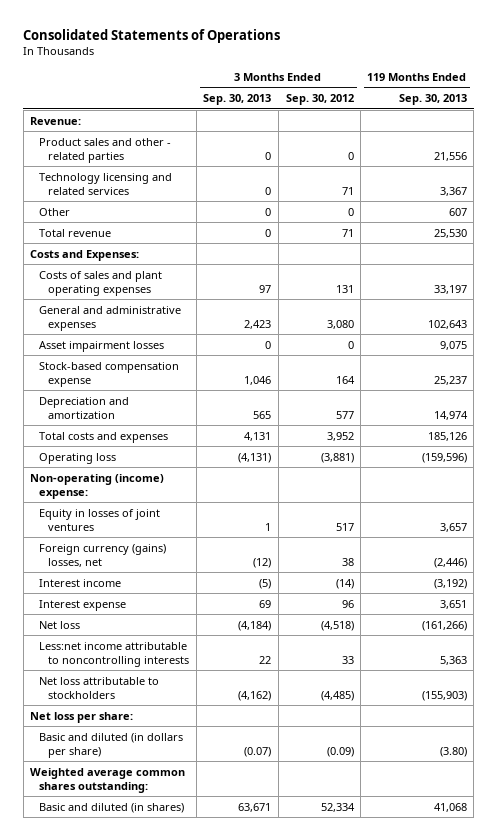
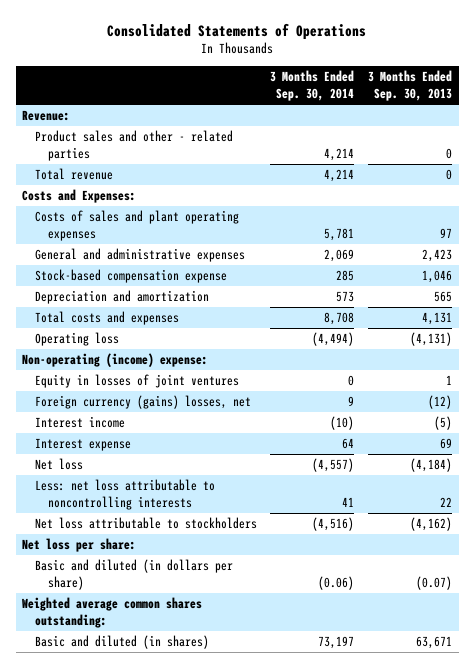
- | 3 Months Ended Sep. 30, 2013 | 3 Months Ended Sep. 30, 2012 | 119 Months Ended Sep. 30, 2013
+ | 3 Months Ended Sep. 30, 2014 | 3 Months Ended Sep. 30, 2013
- Technology licensing and related services | 0 | 71 | 3,367
- Other | 0 | 0 | 607
- Asset impairment losses | 0 | 0 | 9,075
- Less:net income attributable to noncontrolling interests | 22 | 33 | 5,363
+ Less: net loss attributable to noncontrolling interests | 41 | 22

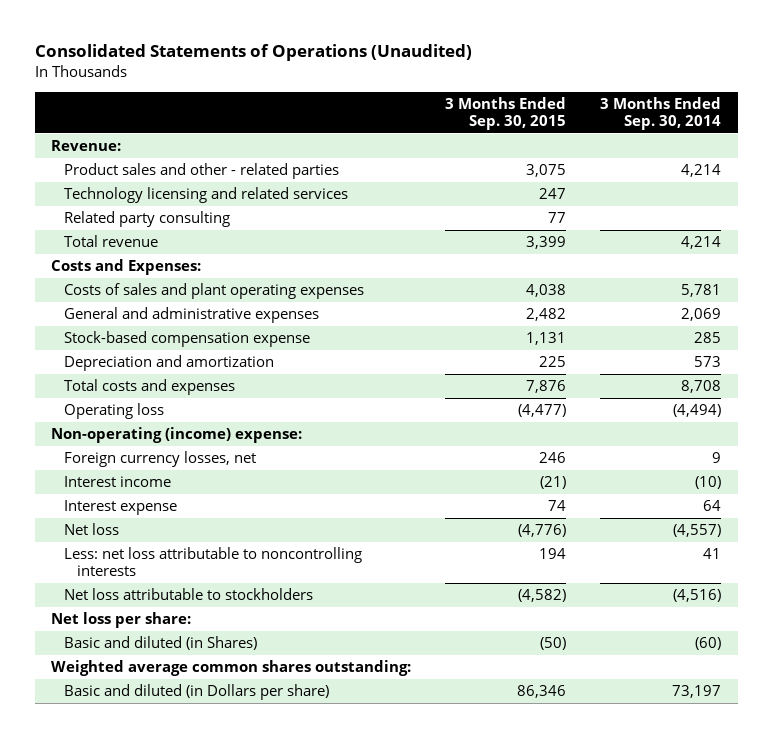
- Consolidated Statements of Operations
+ Consolidated Statements of Operations (Unaudited)
- | 3 Months Ended Sep. 30, 2014 | 3 Months Ended Sep. 30, 2013
+ | 3 Months Ended Sep. 30, 2015 | 3 Months Ended Sep. 30, 2014
+ Technology licensing and related services | 247 |
+ Related party consulting | 77 |
- Equity in losses of joint ventures | 0 | 1
- Foreign currency (gains) losses, net | 9 | (12)
+ Foreign currency losses, net | 246 | 9
- Basic and diluted (in dollars per share) | (0.06) | (0.07)
+ Basic and diluted (in Shares) | (50) | (60)
- Basic and diluted (in shares) | 73,197 | 63,671
+ Basic and diluted (in Dollars per share) | 86,346 | 73,197

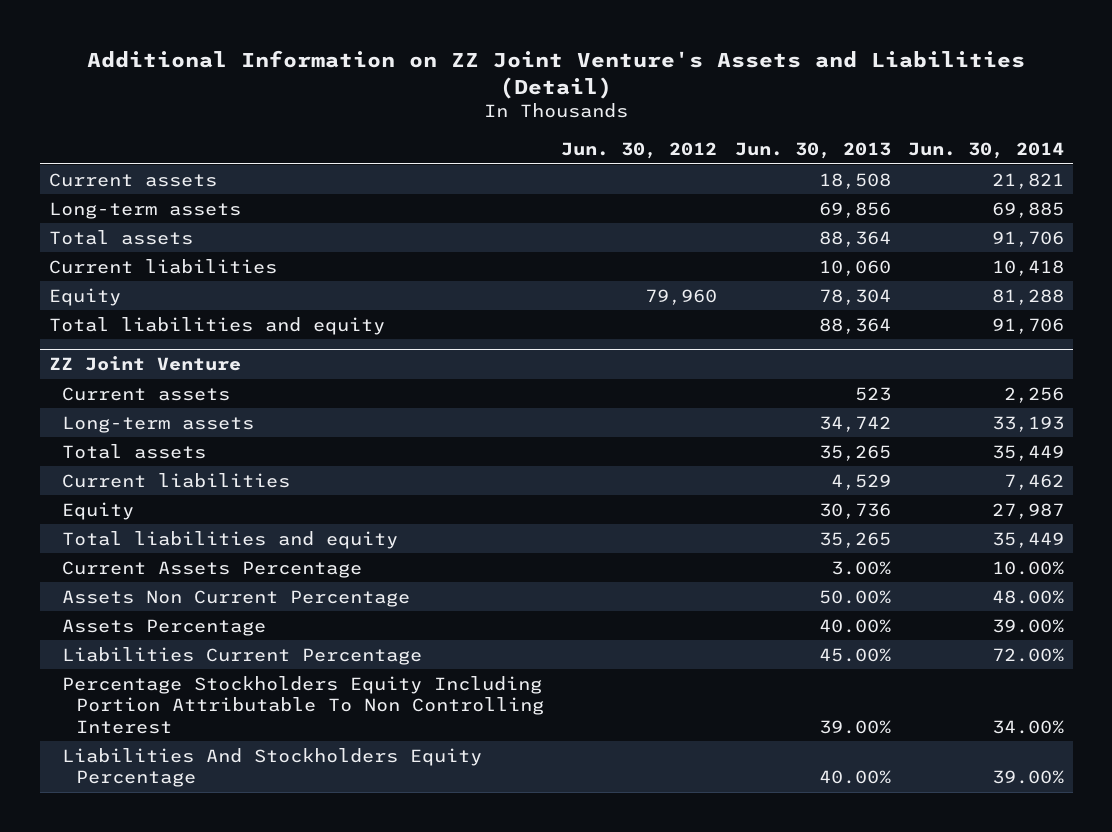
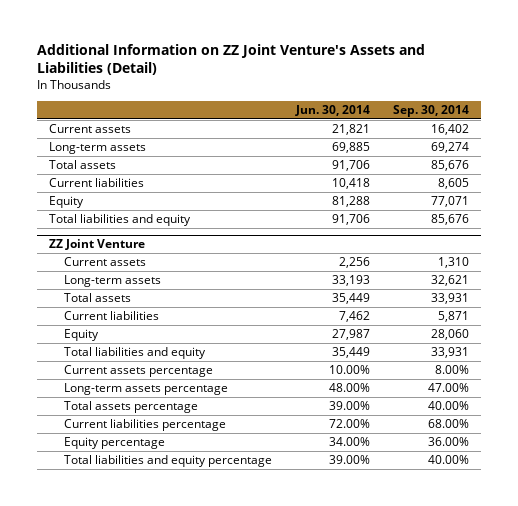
- | Jun. 30, 2012 | Jun. 30, 2013 | Jun. 30, 2014
+ | Jun. 30, 2014 | Sep. 30, 2014
@ ZZ Joint Venture
- Current Assets Percentage | | 3.00% | 10.00%
- Assets Non Current Percentage | | 50.00% | 48.00%
- Assets Percentage | | 40.00% | 39.00%
- Liabilities Current Percentage | | 45.00% | 72.00%
- Percentage Stockholders Equity Including Portion Attributable To Non Controlling Interest | | 39.00% | 34.00%
- Liabilities And Stockholders Equity Percentage | | 40.00% | 39.00%
+ Current assets percentage | 10.00% | 8.00%
+ Long-term assets percentage | 48.00% | 47.00%
+ Total assets percentage | 39.00% | 40.00%
+ Current liabilities percentage | 72.00% | 68.00%
+ Equity percentage | 34.00% | 36.00%
+ Total liabilities and equity percentage | 39.00% | 40.00%

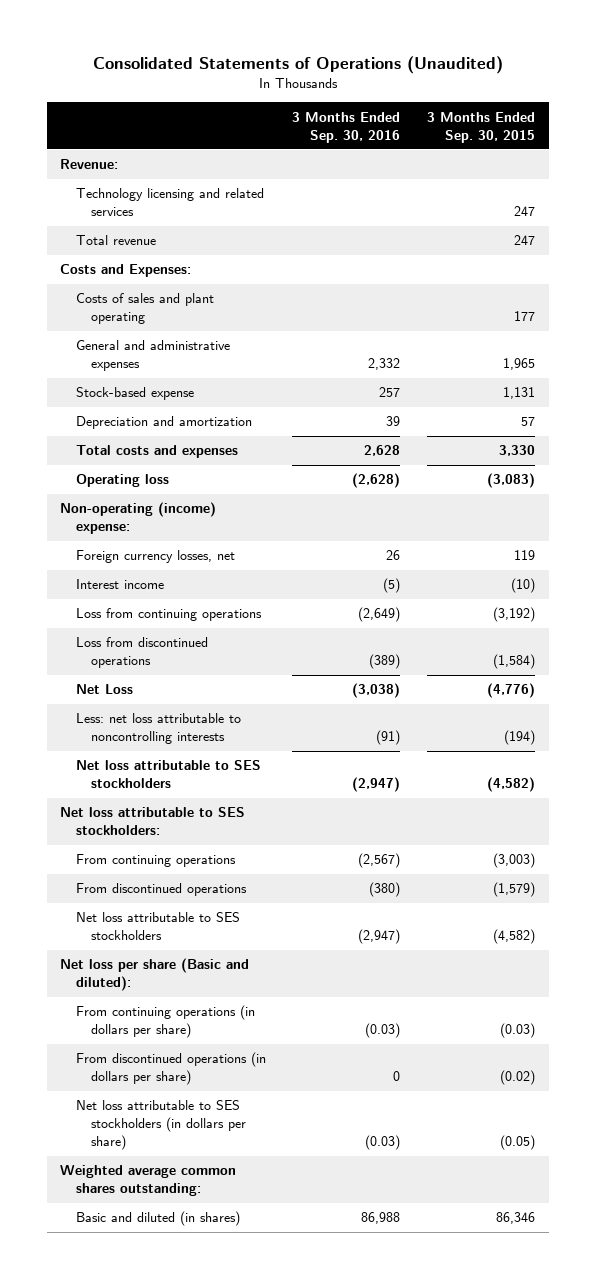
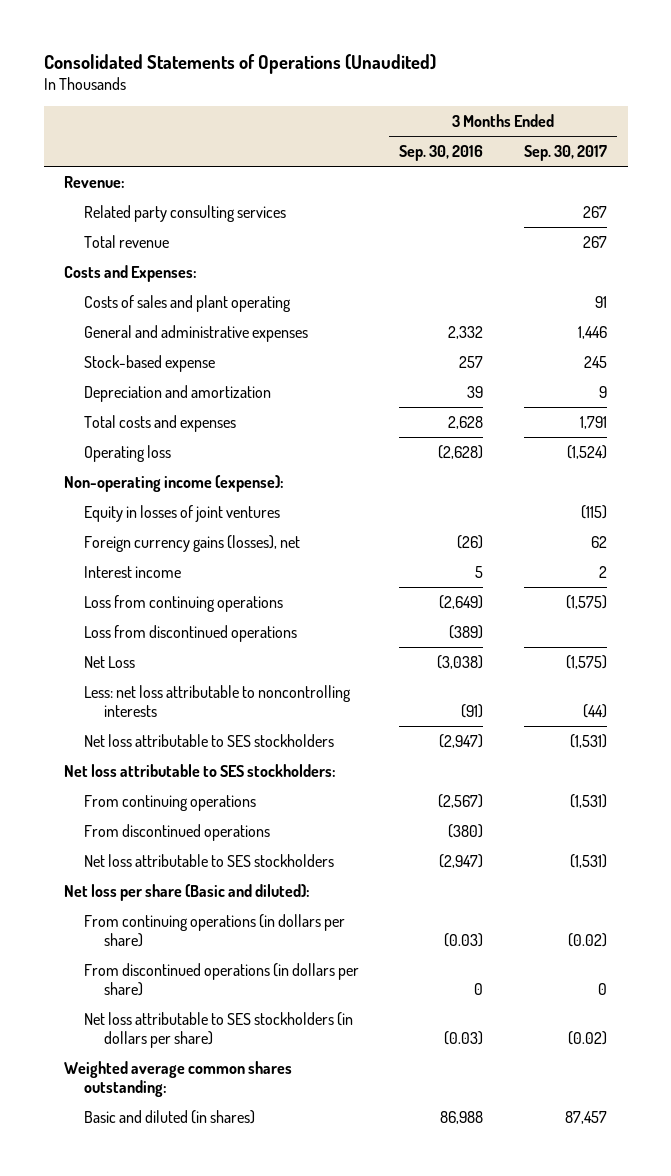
- | 3 Months Ended Sep. 30, 2016 | 3 Months Ended Sep. 30, 2015
+ | 3 Months Ended Sep. 30, 2016 | 3 Months Ended Sep. 30, 2017
- Technology licensing and related services | | 247
+ Related party consulting services | | 267
- Non-operating (income) expense:
- Foreign currency losses, net | 26 | 119
- Interest income | (5) | (10)
+ Non-operating income (expense):
+ Equity in losses of joint ventures | | (115)
+ Foreign currency gains (losses), net | (26) | 62
+ Interest income | 5 | 2

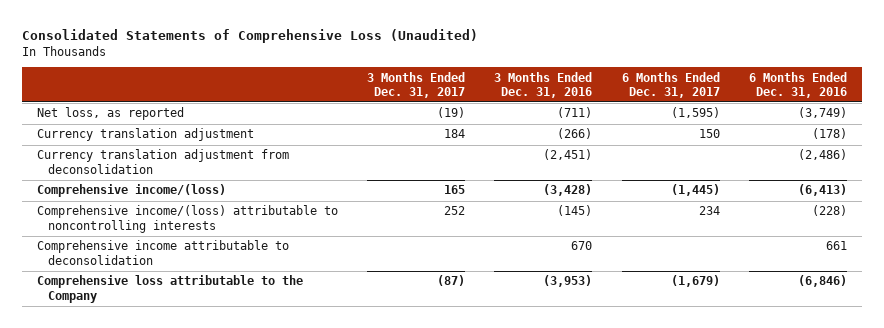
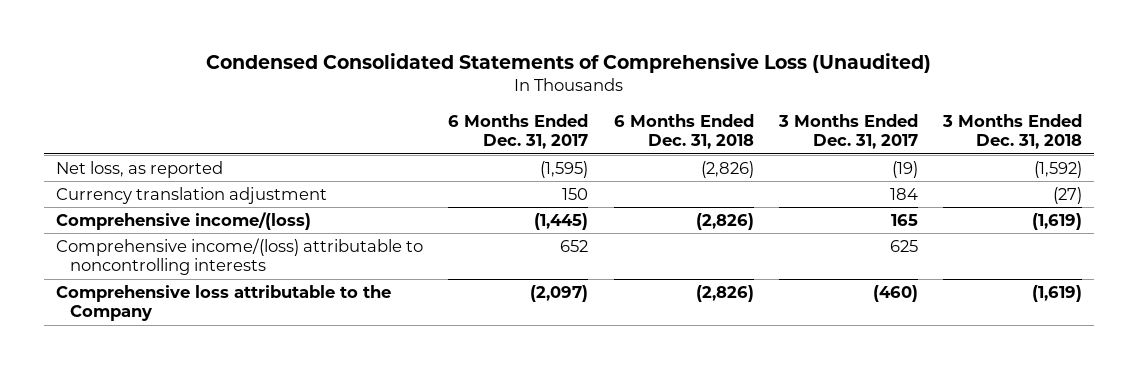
- Consolidated Statements of Comprehensive Loss (Unaudited)
+ Condensed Consolidated Statements of Comprehensive Loss (Unaudited)
- | 3 Months Ended Dec. 31, 2017 | 3 Months Ended Dec. 31, 2016 | 6 Months Ended Dec. 31, 2017 | 6 Months Ended Dec. 31, 2016
+ | 6 Months Ended Dec. 31, 2017 | 6 Months Ended Dec. 31, 2018 | 3 Months Ended Dec. 31, 2017 | 3 Months Ended Dec. 31, 2018
- Currency translation adjustment from deconsolidation | | (2,451) | | (2,486)
- Comprehensive income/(loss) attributable to noncontrolling interests | 252 | (145) | 234 | (228)
- Comprehensive income attributable to deconsolidation | | 670 | | 661
- Comprehensive loss attributable to the Company | (87) | (3,953) | (1,679) | (6,846)
+ Comprehensive income/(loss) attributable to noncontrolling interests | 652 | | 625 |
+ Comprehensive loss attributable to the Company | (2,097) | (2,826) | (460) | (1,619)

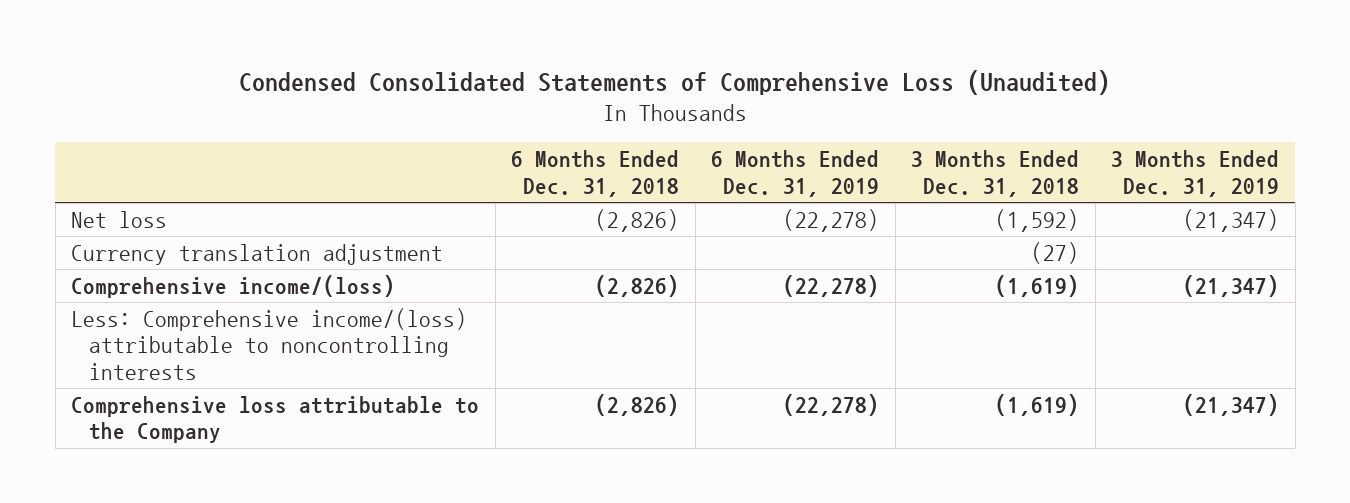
- | 6 Months Ended Dec. 31, 2017 | 6 Months Ended Dec. 31, 2018 | 3 Months Ended Dec. 31, 2017 | 3 Months Ended Dec. 31, 2018
+ | 6 Months Ended Dec. 31, 2018 | 6 Months Ended Dec. 31, 2019 | 3 Months Ended Dec. 31, 2018 | 3 Months Ended Dec. 31, 2019
- Net loss, as reported | (1,595) | (2,826) | (19) | (1,592)
+ Net loss | (2,826) | (22,278) | (1,592) | (21,347)
- Comprehensive income/(loss) attributable to noncontrolling interests | 652 | | 625 |
+ Less: Comprehensive income/(loss) attributable to noncontrolling interests

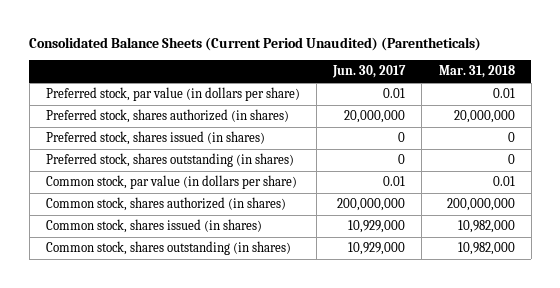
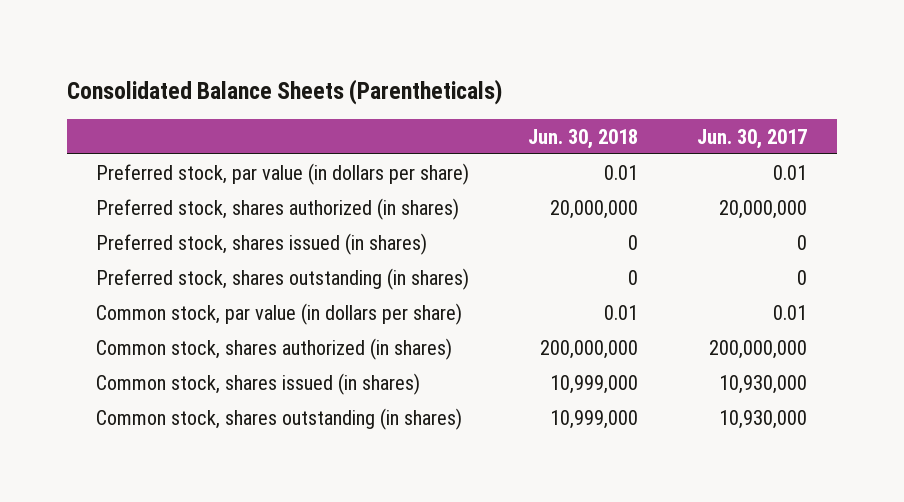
- Consolidated Balance Sheets (Current Period Unaudited) (Parentheticals)
+ Consolidated Balance Sheets (Parentheticals)
- | Jun. 30, 2017 | Mar. 31, 2018
+ | Jun. 30, 2018 | Jun. 30, 2017
- Common stock, shares issued (in shares) | 10,929,000 | 10,982,000
- Common stock, shares outstanding (in shares) | 10,929,000 | 10,982,000
+ Common stock, shares issued (in shares) | 10,999,000 | 10,930,000
+ Common stock, shares outstanding (in shares) | 10,999,000 | 10,930,000

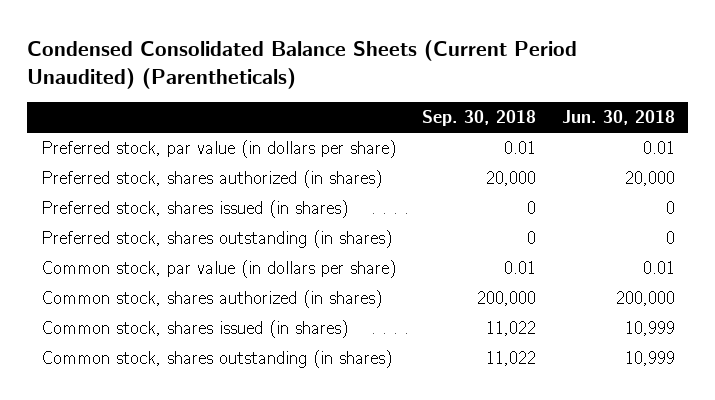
- Consolidated Balance Sheets (Parentheticals)
+ Condensed Consolidated Balance Sheets (Current Period Unaudited) (Parentheticals)
- | Jun. 30, 2018 | Jun. 30, 2017
+ | Sep. 30, 2018 | Jun. 30, 2018
- Preferred stock, shares authorized (in shares) | 20,000,000 | 20,000,000
+ Preferred stock, shares authorized (in shares) | 20,000 | 20,000
- Common stock, shares authorized (in shares) | 200,000,000 | 200,000,000
- Common stock, shares issued (in shares) | 10,999,000 | 10,930,000
- Common stock, shares outstanding (in shares) | 10,999,000 | 10,930,000
+ Common stock, shares authorized (in shares) | 200,000 | 200,000
+ Common stock, shares issued (in shares) | 11,022 | 10,999
+ Common stock, shares outstanding (in shares) | 11,022 | 10,999

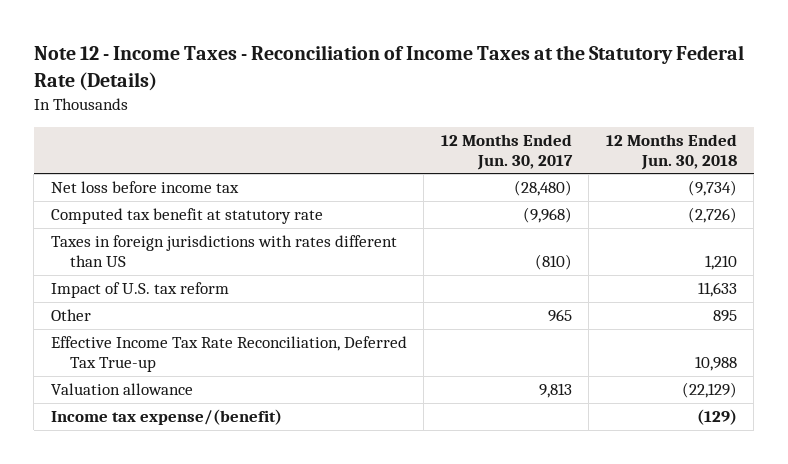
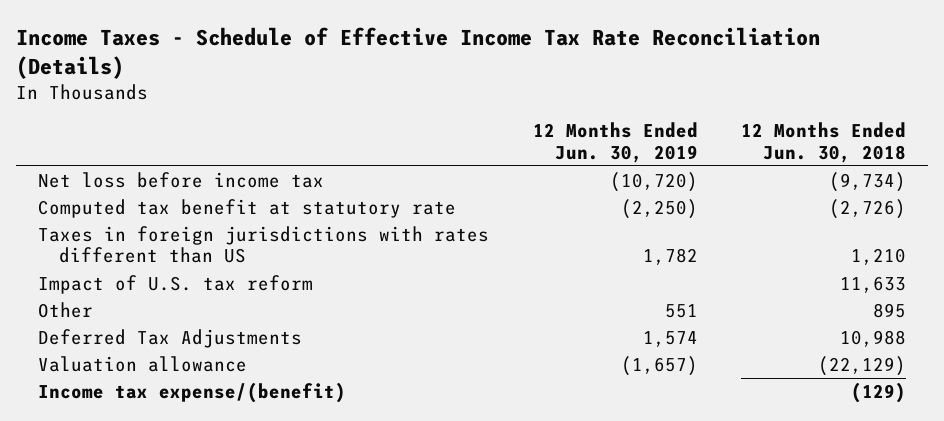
- Note 12 - Income Taxes - Reconciliation of Income Taxes at the Statutory Federal Rate (Details)
+ Income Taxes - Schedule of Effective Income Tax Rate Reconciliation (Details)
- | 12 Months Ended Jun. 30, 2017 | 12 Months Ended Jun. 30, 2018
+ | 12 Months Ended Jun. 30, 2019 | 12 Months Ended Jun. 30, 2018
- Effective Income Tax Rate Reconciliation, Deferred Tax True-up | | 10,988
+ Deferred Tax Adjustments | 1,574 | 10,988

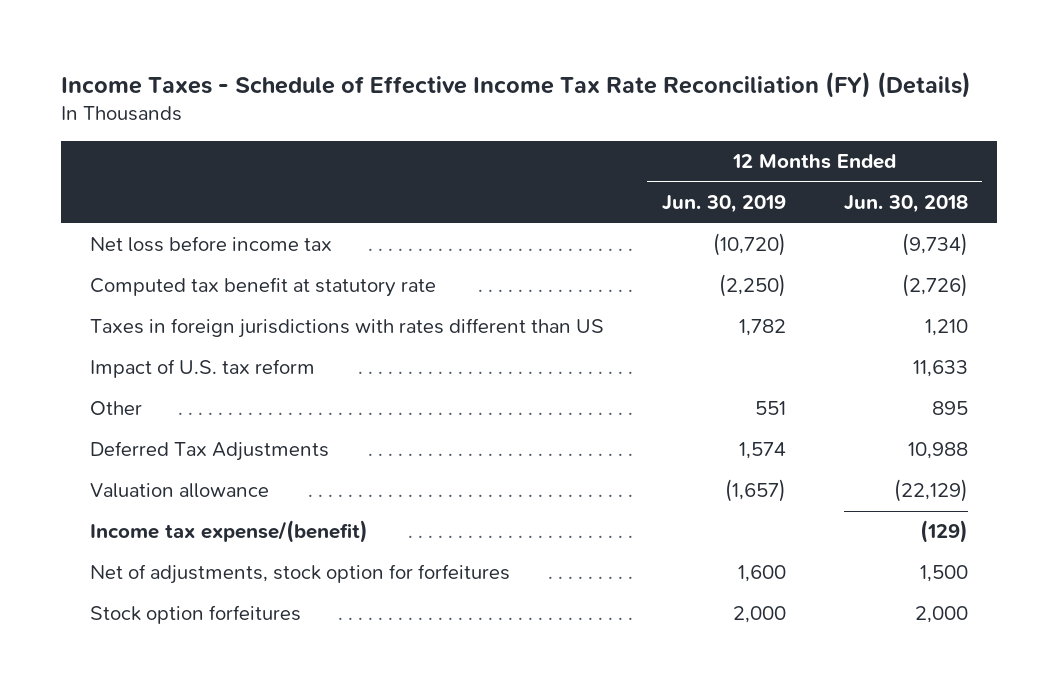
- Income Taxes - Schedule of Effective Income Tax Rate Reconciliation (Details)
+ Income Taxes - Schedule of Effective Income Tax Rate Reconciliation (FY) (Details)
+ Net of adjustments, stock option for forfeitures | 1,600 | 1,500
+ Stock option forfeitures | 2,000 | 2,000

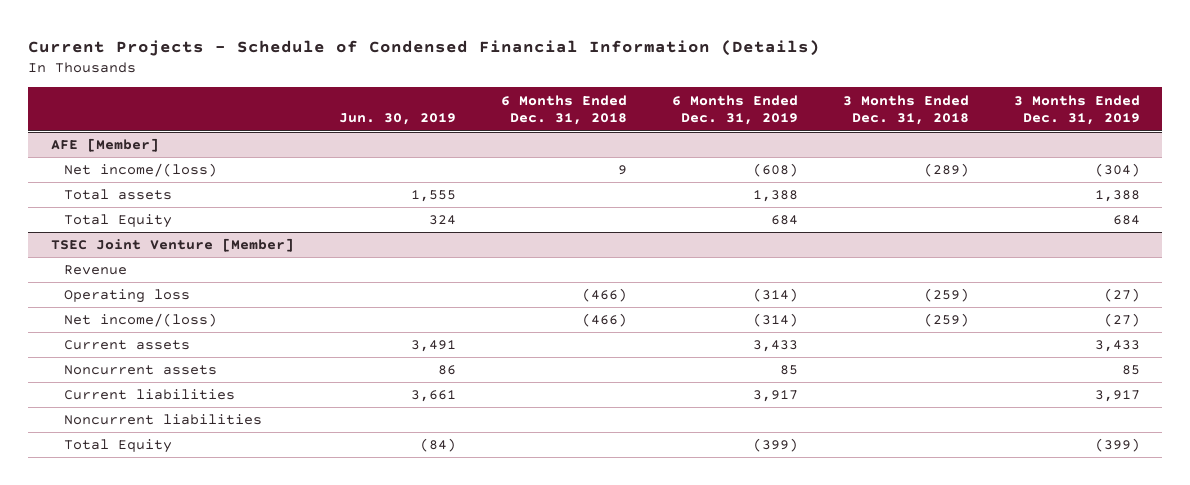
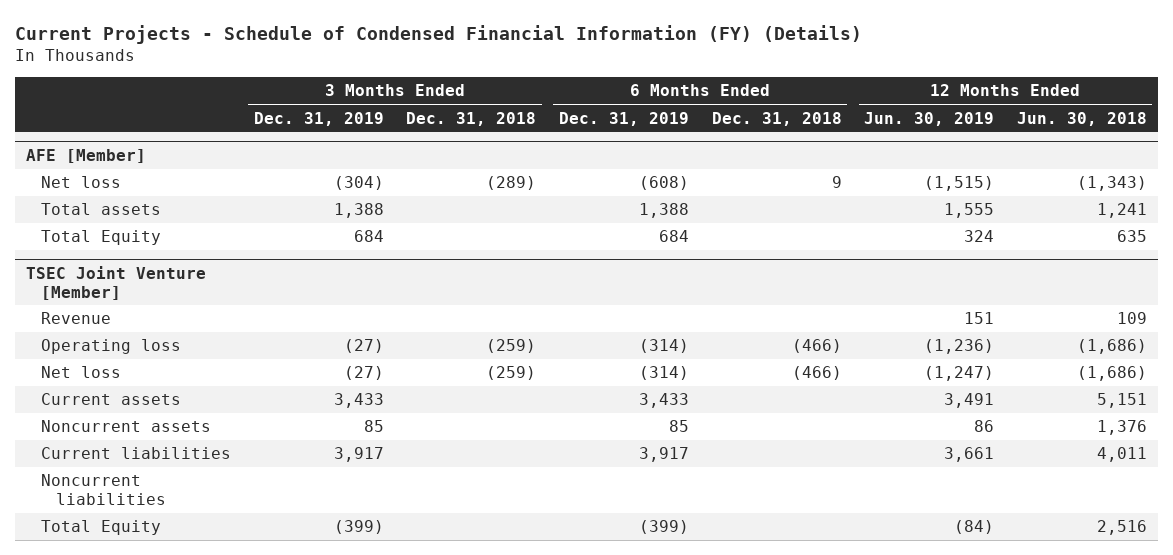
- Current Projects - Schedule of Condensed Financial Information (Details)
+ Current Projects - Schedule of Condensed Financial Information (FY) (Details)
- | Jun. 30, 2019 | 6 Months Ended Dec. 31, 2018 | 6 Months Ended Dec. 31, 2019 | 3 Months Ended Dec. 31, 2018 | 3 Months Ended Dec. 31, 2019
+ | 3 Months Ended Dec. 31, 2019 | 3 Months Ended Dec. 31, 2018 | 6 Months Ended Dec. 31, 2019 | 6 Months Ended Dec. 31, 2018 | 12 Months Ended Jun. 30, 2019 | 12 Months Ended Jun. 30, 2018
@ AFE [Member]
- Net income/(loss) | | 9 | (608) | (289) | (304)
+ Net loss | (304) | (289) | (608) | 9 | (1,515) | (1,343)
@ TSEC Joint Venture [Member]
- Net income/(loss) | | (466) | (314) | (259) | (27)
+ Net loss | (27) | (259) | (314) | (466) | (1,247) | (1,686)

